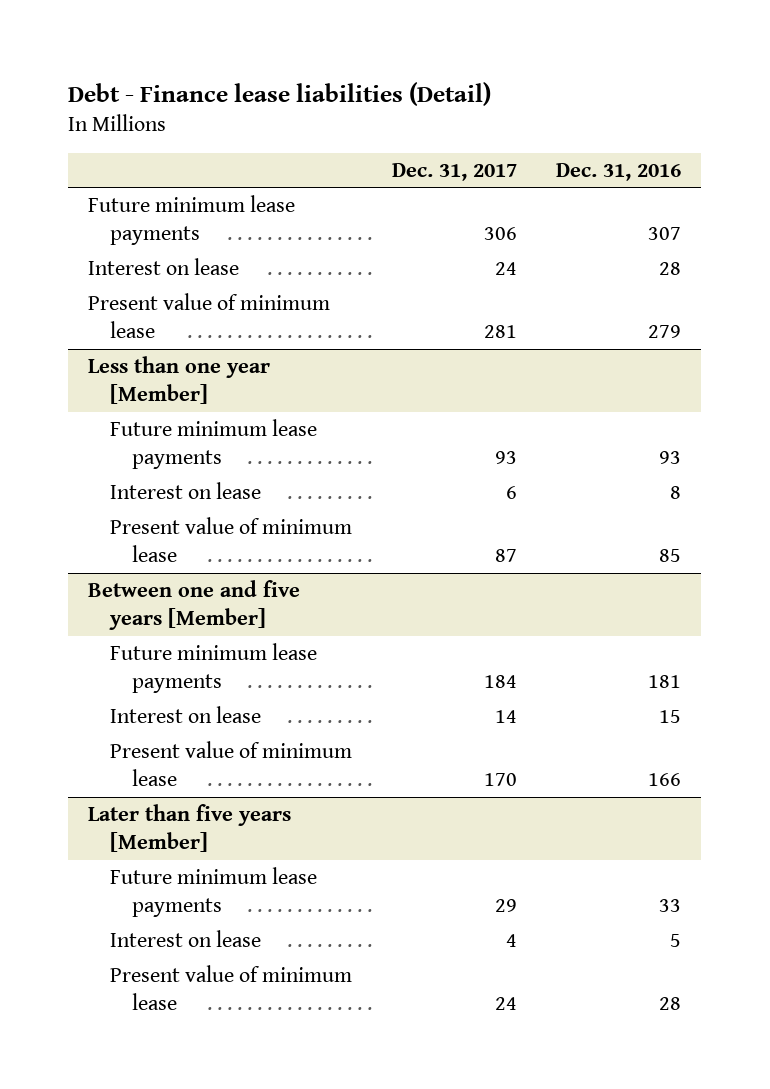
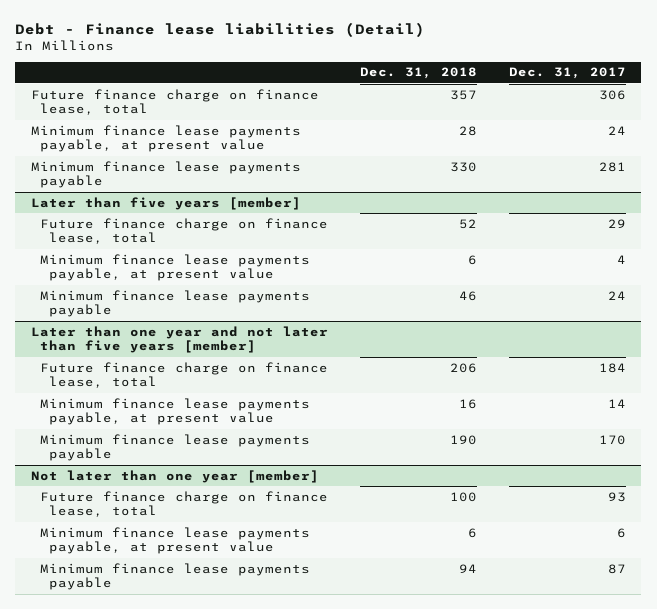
- | Dec. 31, 2017 | Dec. 31, 2016
+ | Dec. 31, 2018 | Dec. 31, 2017
- Future minimum lease payments | 306 | 307
- Interest on lease | 24 | 28
- Present value of minimum lease | 281 | 279
- Less than one year [Member]
- Future minimum lease payments | 93 | 93
- Interest on lease | 6 | 8
- Present value of minimum lease | 87 | 85
- Between one and five years [Member]
- Future minimum lease payments | 184 | 181
- Interest on lease | 14 | 15
- Present value of minimum lease | 170 | 166
- Later than five years [Member]
- Future minimum lease payments | 29 | 33
- Interest on lease | 4 | 5
- Present value of minimum lease | 24 | 28
+ Future finance charge on finance lease, total | 357 | 306
+ Minimum finance lease payments payable, at present value | 28 | 24
+ Minimum finance lease payments payable | 330 | 281
+ Later than five years [member]
+ Future finance charge on finance lease, total | 52 | 29
+ Minimum finance lease payments payable, at present value | 6 | 4
+ Minimum finance lease payments payable | 46 | 24
+ Later than one year and not later than five years [member]
+ Future finance charge on finance lease, total | 206 | 184
+ Minimum finance lease payments payable, at present value | 16 | 14
+ Minimum finance lease payments payable | 190 | 170
+ Not later than one year [member]
+ Future finance charge on finance lease, total | 100 | 93
+ Minimum finance lease payments payable, at present value | 6 | 6
+ Minimum finance lease payments payable | 94 | 87

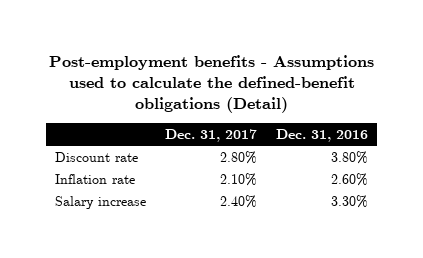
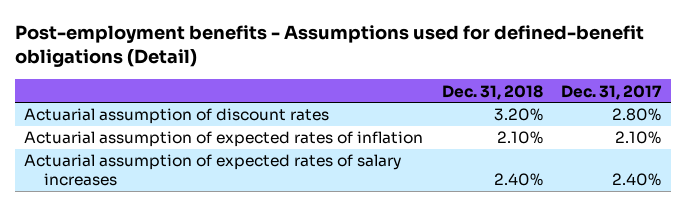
- Post-employment benefits - Assumptions used to calculate the defined-benefit obligations (Detail)
+ Post-employment benefits - Assumptions used for defined-benefit obligations (Detail)
- | Dec. 31, 2017 | Dec. 31, 2016
+ | Dec. 31, 2018 | Dec. 31, 2017
- Discount rate | 2.80% | 3.80%
- Inflation rate | 2.10% | 2.60%
- Salary increase | 2.40% | 3.30%
+ Actuarial assumption of discount rates | 3.20% | 2.80%
+ Actuarial assumption of expected rates of inflation | 2.10% | 2.10%
+ Actuarial assumption of expected rates of salary increases | 2.40% | 2.40%

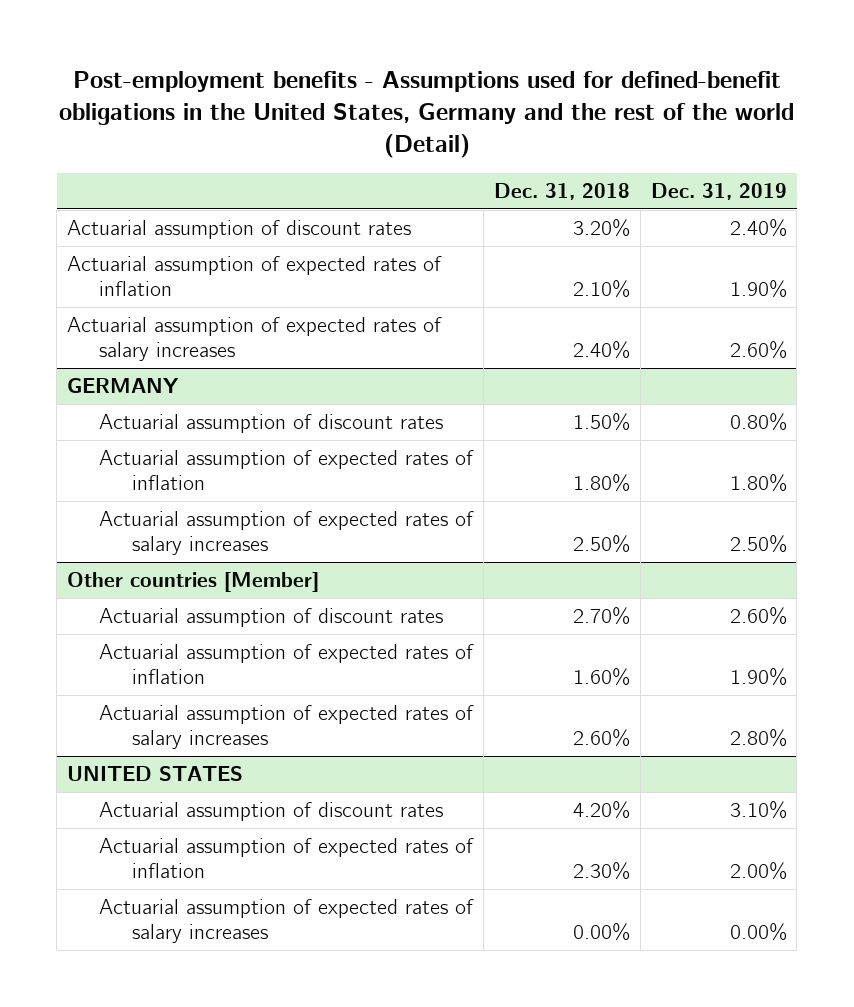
- Post-employment benefits - Assumptions used for defined-benefit obligations (Detail)
+ Post-employment benefits - Assumptions used for defined-benefit obligations in the United States, Germany and the rest of the world (Detail)
- | Dec. 31, 2018 | Dec. 31, 2017
+ | Dec. 31, 2018 | Dec. 31, 2019
+ GERMANY
+ Actuarial assumption of discount rates | 1.50% | 0.80%
+ Actuarial assumption of expected rates of inflation | 1.80% | 1.80%
+ Actuarial assumption of expected rates of salary increases | 2.50% | 2.50%
+ Other countries [Member]
+ Actuarial assumption of discount rates | 2.70% | 2.60%
+ Actuarial assumption of expected rates of inflation | 1.60% | 1.90%
+ Actuarial assumption of expected rates of salary increases | 2.60% | 2.80%
+ UNITED STATES
+ Actuarial assumption of discount rates | 4.20% | 3.10%
+ Actuarial assumption of expected rates of inflation | 2.30% | 2.00%
+ Actuarial assumption of expected rates of salary increases | 0.00% | 0.00%

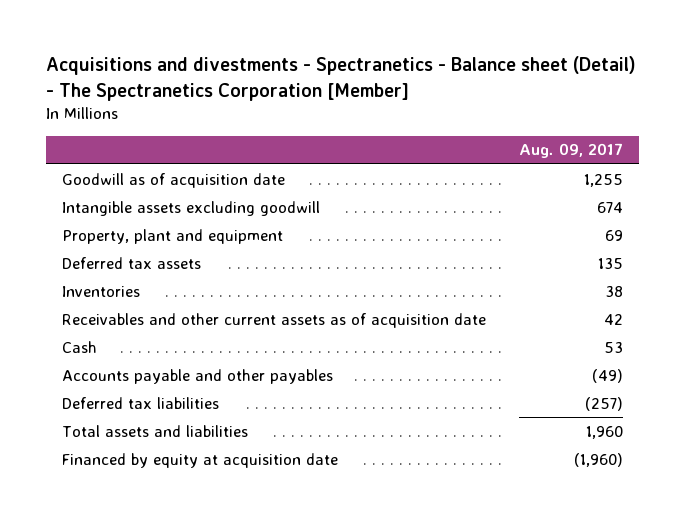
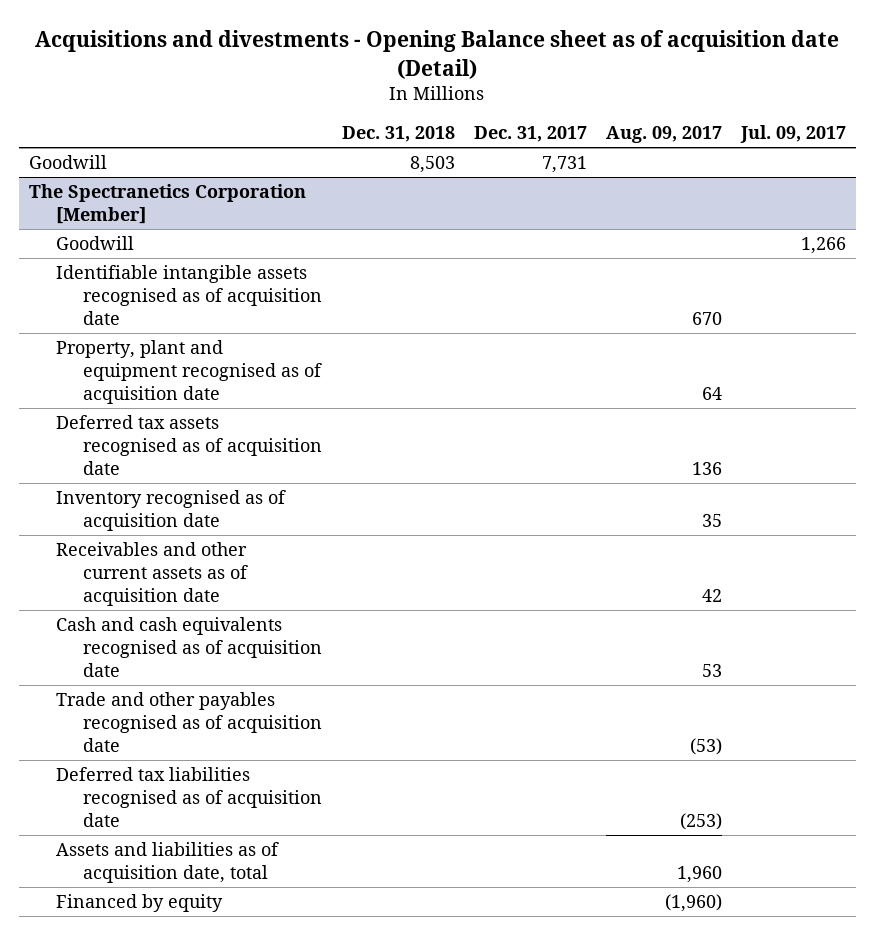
- Acquisitions and divestments - Spectranetics - Balance sheet (Detail) - The Spectranetics Corporation [Member]
+ Acquisitions and divestments - Opening Balance sheet as of acquisition date (Detail)
- | Aug. 09, 2017
+ | Dec. 31, 2018 | Dec. 31, 2017 | Aug. 09, 2017 | Jul. 09, 2017
- Goodwill as of acquisition date | 1,255
- Intangible assets excluding goodwill | 674
- Property, plant and equipment | 69
- Deferred tax assets | 135
- Inventories | 38
+ Goodwill | 8,503 | 7,731 | |
+ The Spectranetics Corporation [Member]
+ Goodwill | | | | 1,266
+ Identifiable intangible assets recognised as of acquisition date | | | 670 |
+ Property, plant and equipment recognised as of acquisition date | | | 64 |
+ Deferred tax assets recognised as of acquisition date | | | 136 |
+ Inventory recognised as of acquisition date | | | 35 |
- Cash | 53
- Accounts payable and other payables | (49)
- Deferred tax liabilities | (257)
- Total assets and liabilities | 1,960
- Financed by equity at acquisition date | (1,960)
+ Cash and cash equivalents recognised as of acquisition date | | | 53 |
+ Trade and other payables recognised as of acquisition date | | | (53) |
+ Deferred tax liabilities recognised as of acquisition date | | | (253) |
+ Assets and liabilities as of acquisition date, total | | | 1,960 |
+ Financed by equity | | | (1,960) |

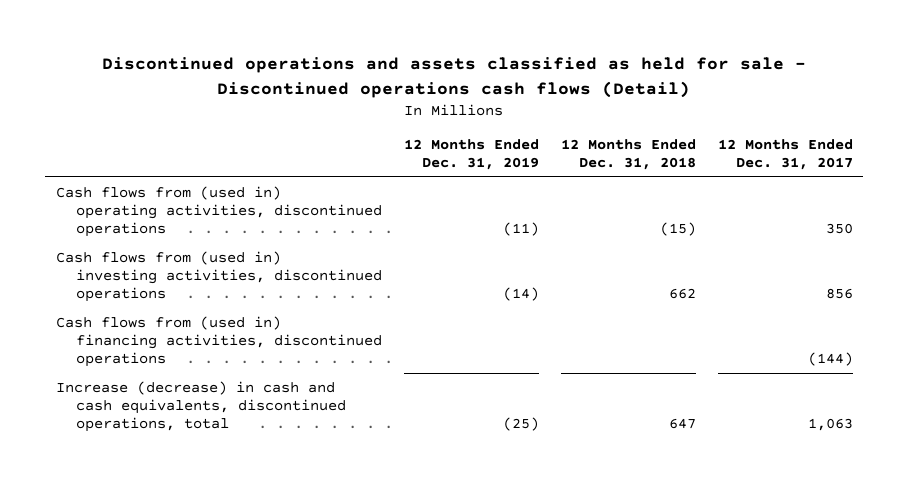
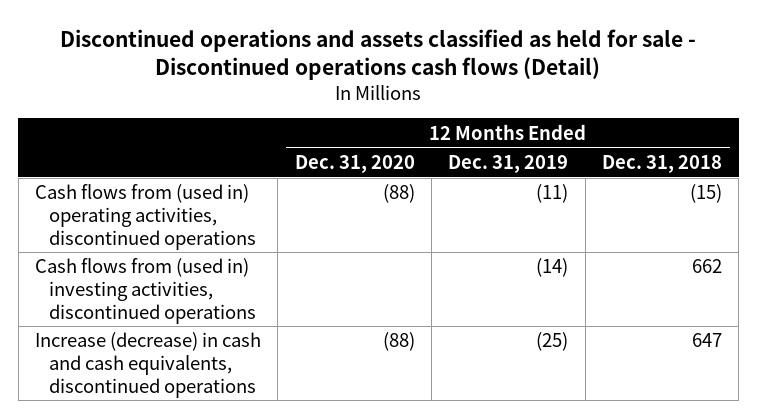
- | 12 Months Ended Dec. 31, 2019 | 12 Months Ended Dec. 31, 2018 | 12 Months Ended Dec. 31, 2017
+ | 12 Months Ended Dec. 31, 2020 | 12 Months Ended Dec. 31, 2019 | 12 Months Ended Dec. 31, 2018
- Cash flows from (used in) financing activities, discontinued operations | | | (144)
- Increase (decrease) in cash and cash equivalents, discontinued operations, total | (25) | 647 | 1,063
+ Increase (decrease) in cash and cash equivalents, discontinued operations | (88) | (25) | 647

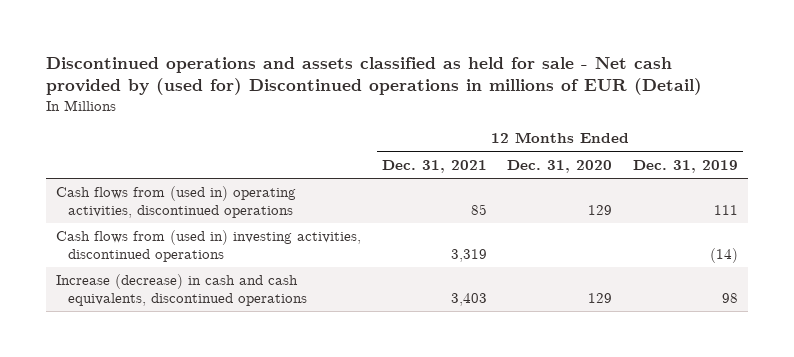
- Discontinued operations and assets classified as held for sale - Discontinued operations cash flows (Detail)
+ Discontinued operations and assets classified as held for sale - Net cash provided by (used for) Discontinued operations in millions of EUR (Detail)
- | 12 Months Ended Dec. 31, 2020 | 12 Months Ended Dec. 31, 2019 | 12 Months Ended Dec. 31, 2018
+ | 12 Months Ended Dec. 31, 2021 | 12 Months Ended Dec. 31, 2020 | 12 Months Ended Dec. 31, 2019
- Cash flows from (used in) operating activities, discontinued operations | (88) | (11) | (15)
+ Cash flows from (used in) operating activities, discontinued operations | 85 | 129 | 111
- Increase (decrease) in cash and cash equivalents, discontinued operations | (88) | (25) | 647
+ Increase (decrease) in cash and cash equivalents, discontinued operations | 3,403 | 129 | 98

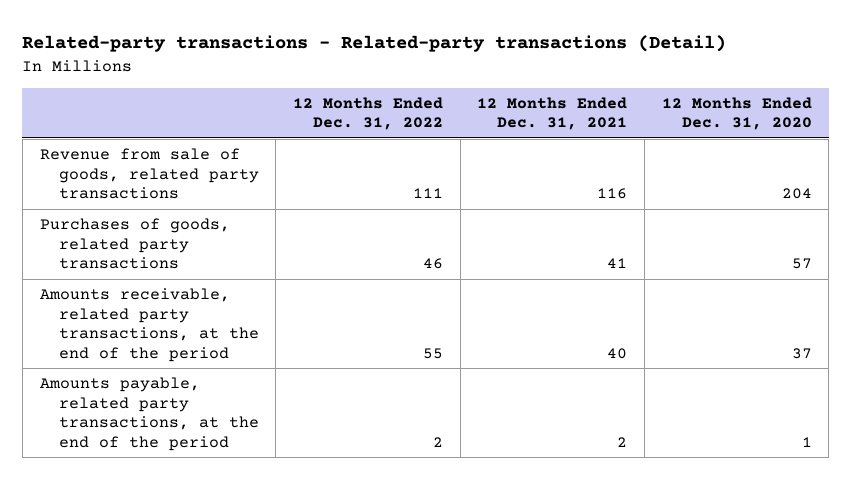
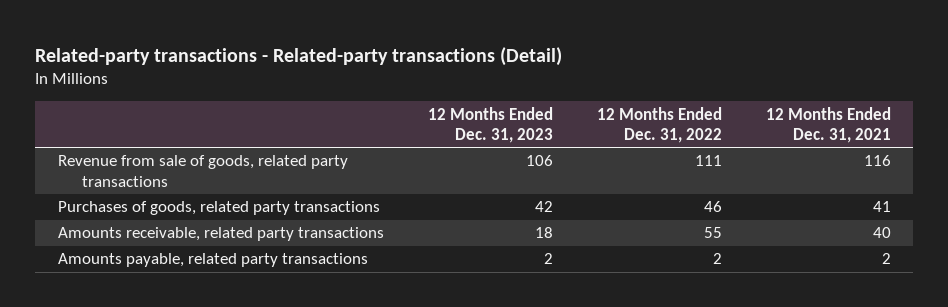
- | 12 Months Ended Dec. 31, 2022 | 12 Months Ended Dec. 31, 2021 | 12 Months Ended Dec. 31, 2020
+ | 12 Months Ended Dec. 31, 2023 | 12 Months Ended Dec. 31, 2022 | 12 Months Ended Dec. 31, 2021
- Amounts receivable, related party transactions, at the end of the period | 55 | 40 | 37
- Amounts payable, related party transactions, at the end of the period | 2 | 2 | 1
+ Amounts receivable, related party transactions | 18 | 55 | 40
+ Amounts payable, related party transactions | 2 | 2 | 2

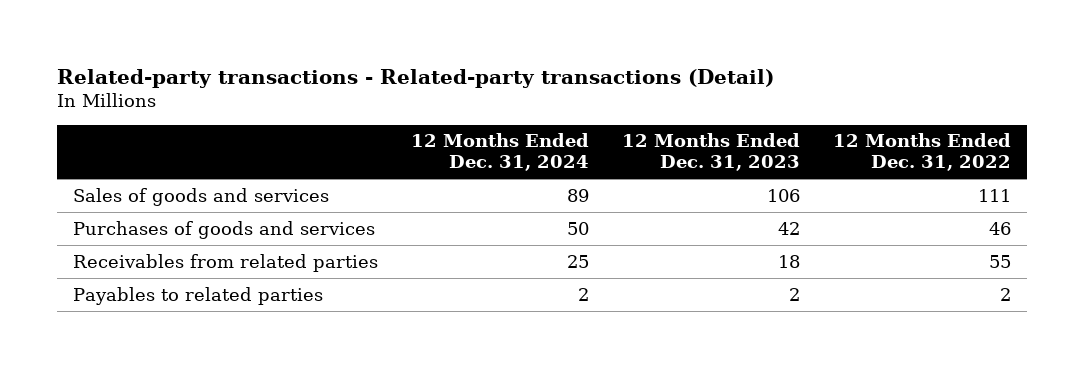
- | 12 Months Ended Dec. 31, 2023 | 12 Months Ended Dec. 31, 2022 | 12 Months Ended Dec. 31, 2021
+ | 12 Months Ended Dec. 31, 2024 | 12 Months Ended Dec. 31, 2023 | 12 Months Ended Dec. 31, 2022
- Revenue from sale of goods, related party transactions | 106 | 111 | 116
- Purchases of goods, related party transactions | 42 | 46 | 41
- Amounts receivable, related party transactions | 18 | 55 | 40
- Amounts payable, related party transactions | 2 | 2 | 2
+ Sales of goods and services | 89 | 106 | 111
+ Purchases of goods and services | 50 | 42 | 46
+ Receivables from related parties | 25 | 18 | 55
+ Payables to related parties | 2 | 2 | 2

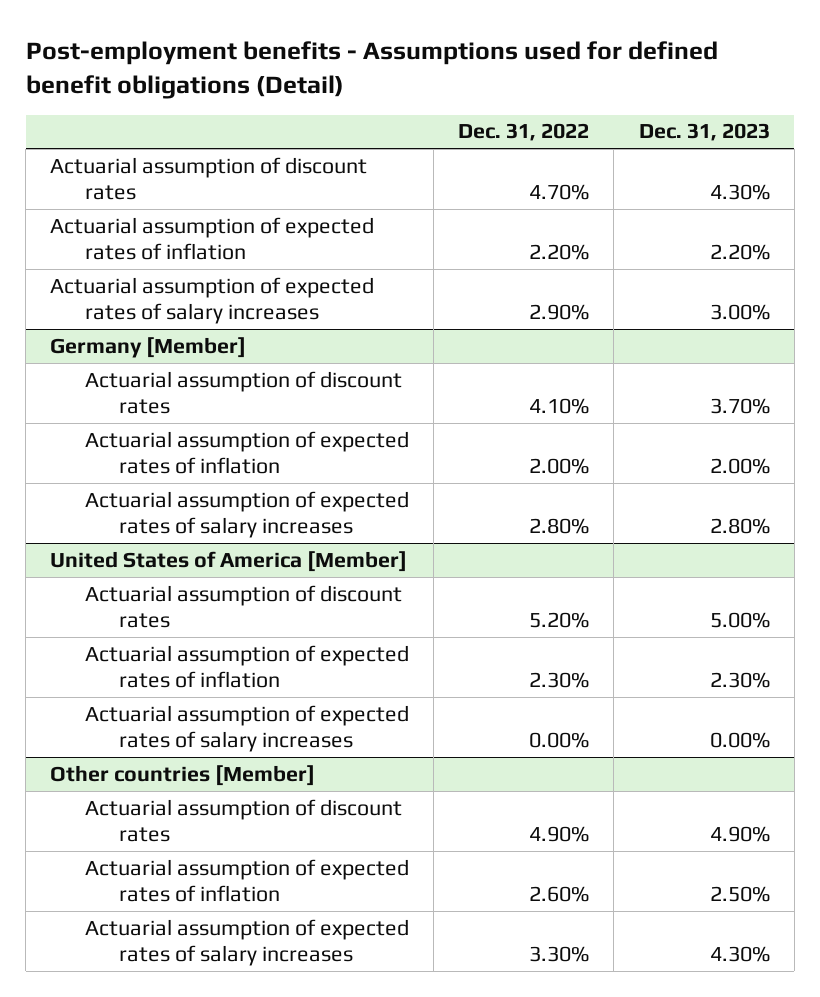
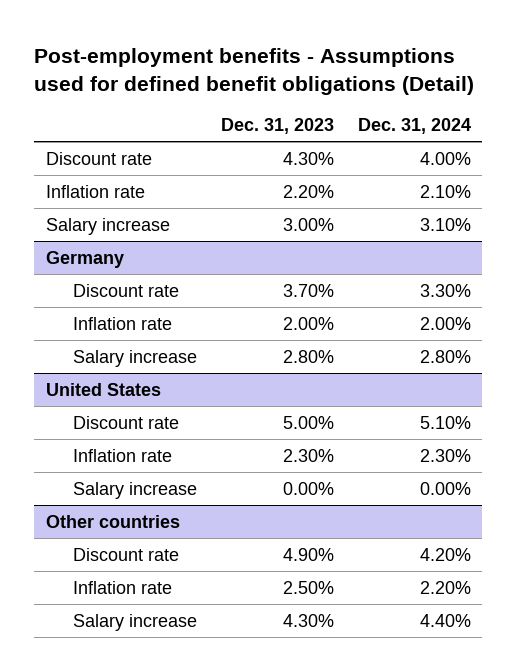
- | Dec. 31, 2022 | Dec. 31, 2023
+ | Dec. 31, 2023 | Dec. 31, 2024
- Actuarial assumption of discount rates | 4.70% | 4.30%
- Actuarial assumption of expected rates of inflation | 2.20% | 2.20%
- Actuarial assumption of expected rates of salary increases | 2.90% | 3.00%
- Germany [Member]
- Actuarial assumption of discount rates | 4.10% | 3.70%
- Actuarial assumption of expected rates of inflation | 2.00% | 2.00%
- Actuarial assumption of expected rates of salary increases | 2.80% | 2.80%
- United States of America [Member]
- Actuarial assumption of discount rates | 5.20% | 5.00%
- Actuarial assumption of expected rates of inflation | 2.30% | 2.30%
- Actuarial assumption of expected rates of salary increases | 0.00% | 0.00%
- Other countries [Member]
- Actuarial assumption of discount rates | 4.90% | 4.90%
- Actuarial assumption of expected rates of inflation | 2.60% | 2.50%
- Actuarial assumption of expected rates of salary increases | 3.30% | 4.30%
+ Discount rate | 4.30% | 4.00%
+ Inflation rate | 2.20% | 2.10%
+ Salary increase | 3.00% | 3.10%
+ Germany
+ Discount rate | 3.70% | 3.30%
+ Inflation rate | 2.00% | 2.00%
+ Salary increase | 2.80% | 2.80%
+ United States
+ Discount rate | 5.00% | 5.10%
+ Inflation rate | 2.30% | 2.30%
+ Salary increase | 0.00% | 0.00%
+ Other countries
+ Discount rate | 4.90% | 4.20%
+ Inflation rate | 2.50% | 2.20%
+ Salary increase | 4.30% | 4.40%

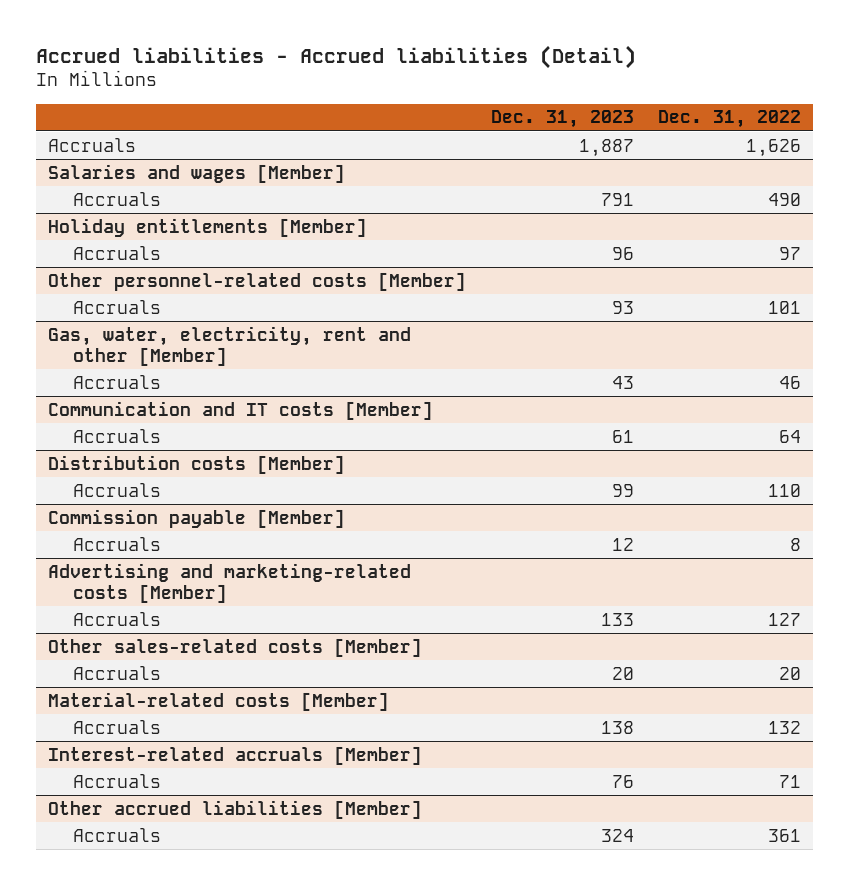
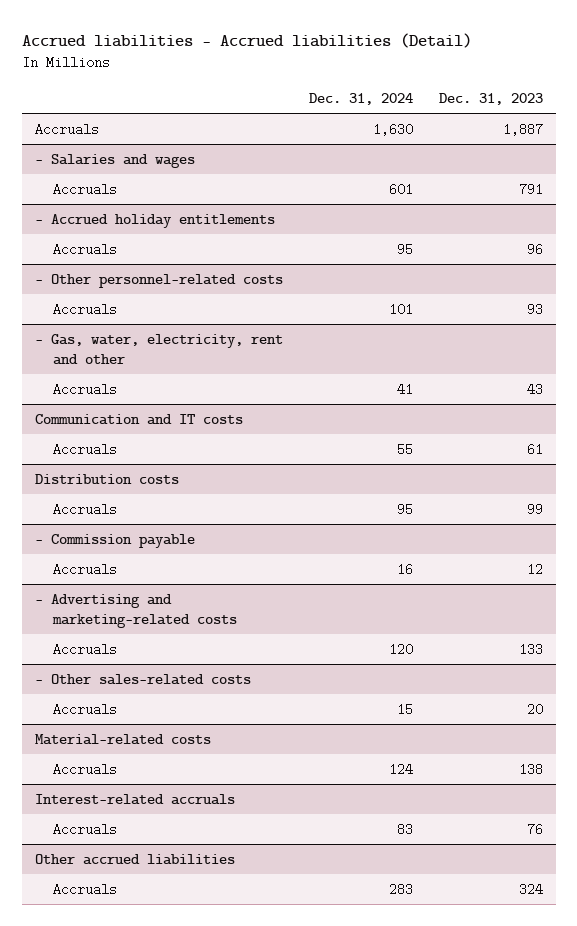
- | Dec. 31, 2023 | Dec. 31, 2022
+ | Dec. 31, 2024 | Dec. 31, 2023
- Salaries and wages [Member]
+ - Salaries and wages
- Holiday entitlements [Member]
+ - Accrued holiday entitlements
- Other personnel-related costs [Member]
+ - Other personnel-related costs
- Gas, water, electricity, rent and other [Member]
+ - Gas, water, electricity, rent and other
- Communication and IT costs [Member]
+ Communication and IT costs
- Distribution costs [Member]
+ Distribution costs
- Commission payable [Member]
+ - Commission payable
- Advertising and marketing-related costs [Member]
+ - Advertising and marketing-related costs
- Other sales-related costs [Member]
+ - Other sales-related costs
- Material-related costs [Member]
+ Material-related costs
- Interest-related accruals [Member]
+ Interest-related accruals
- Other accrued liabilities [Member]
+ Other accrued liabilities

